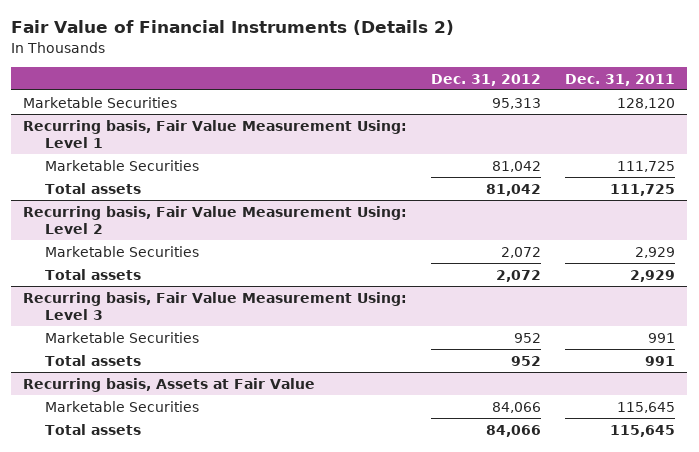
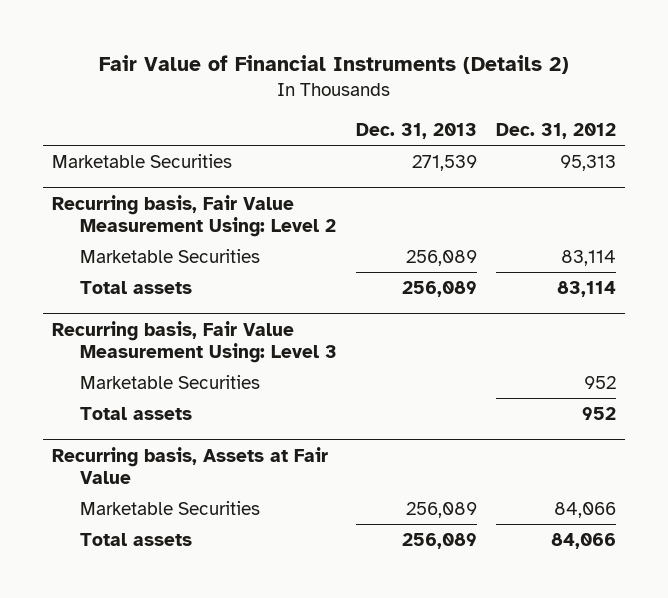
- | Dec. 31, 2012 | Dec. 31, 2011
+ | Dec. 31, 2013 | Dec. 31, 2012
- Recurring basis, Fair Value Measurement Using: Level 1
- Marketable Securities | 81,042 | 111,725
- Total assets | 81,042 | 111,725
@ Recurring basis, Fair Value Measurement Using: Level 2
- Marketable Securities | 2,072 | 2,929
- Total assets | 2,072 | 2,929
+ Marketable Securities | 256,089 | 83,114
+ Total assets | 256,089 | 83,114

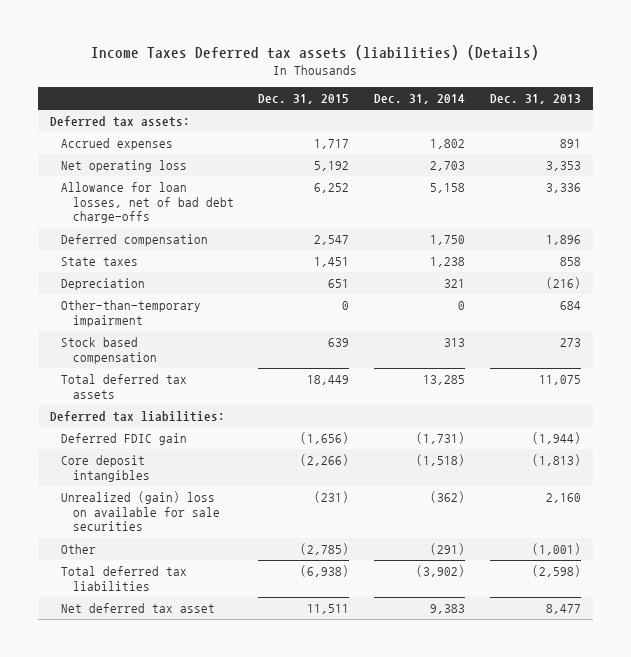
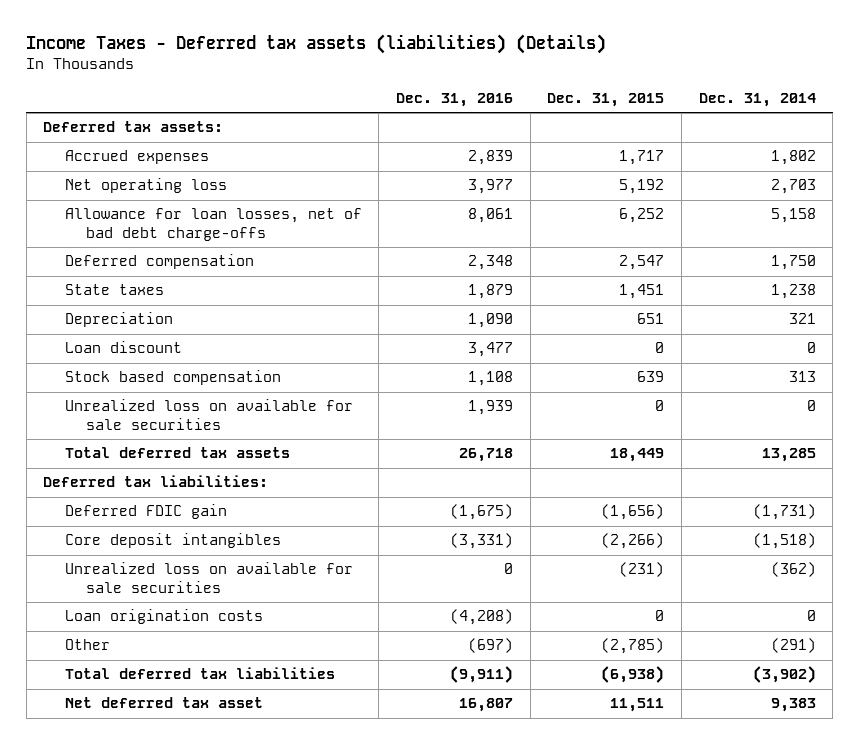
- Income Taxes Deferred tax assets (liabilities) (Details)
+ Income Taxes - Deferred tax assets (liabilities) (Details)
- | Dec. 31, 2015 | Dec. 31, 2014 | Dec. 31, 2013
+ | Dec. 31, 2016 | Dec. 31, 2015 | Dec. 31, 2014
- Other-than-temporary impairment | 0 | 0 | 684
+ Loan discount | 3,477 | 0 | 0
+ Unrealized loss on available for sale securities | 1,939 | 0 | 0
- Unrealized (gain) loss on available for sale securities | (231) | (362) | 2,160
+ Unrealized loss on available for sale securities | 0 | (231) | (362)
+ Loan origination costs | (4,208) | 0 | 0

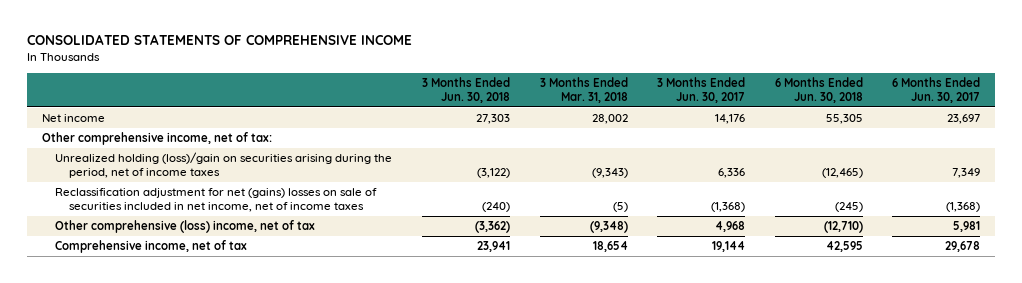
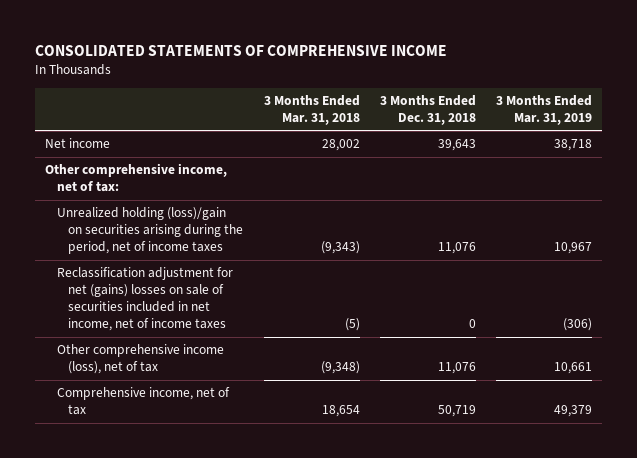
- | 3 Months Ended Jun. 30, 2018 | 3 Months Ended Mar. 31, 2018 | 3 Months Ended Jun. 30, 2017 | 6 Months Ended Jun. 30, 2018 | 6 Months Ended Jun. 30, 2017
+ | 3 Months Ended Mar. 31, 2018 | 3 Months Ended Dec. 31, 2018 | 3 Months Ended Mar. 31, 2019
- Other comprehensive (loss) income, net of tax | (3,362) | (9,348) | 4,968 | (12,710) | 5,981
+ Other comprehensive income (loss), net of tax | (9,348) | 11,076 | 10,661

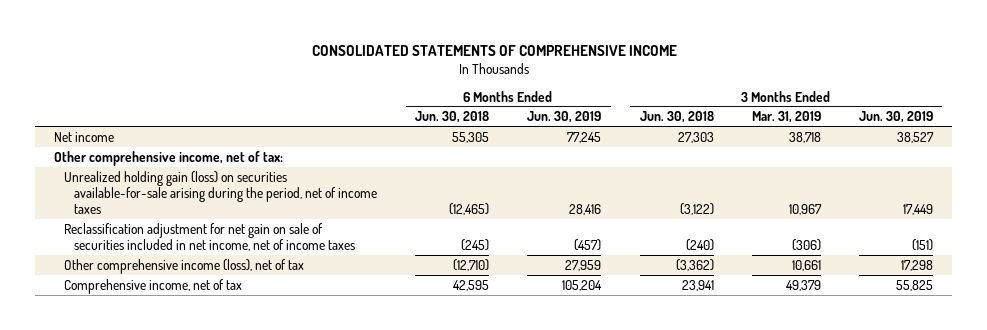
- | 3 Months Ended Mar. 31, 2018 | 3 Months Ended Dec. 31, 2018 | 3 Months Ended Mar. 31, 2019
+ | 6 Months Ended Jun. 30, 2018 | 6 Months Ended Jun. 30, 2019 | 3 Months Ended Jun. 30, 2018 | 3 Months Ended Mar. 31, 2019 | 3 Months Ended Jun. 30, 2019
- Unrealized holding (loss)/gain on securities arising during the period, net of income taxes | (9,343) | 11,076 | 10,967
- Reclassification adjustment for net (gains) losses on sale of securities included in net income, net of income taxes | (5) | 0 | (306)
+ Unrealized holding gain (loss) on securities available-for-sale arising during the period, net of income taxes | (12,465) | 28,416 | (3,122) | 10,967 | 17,449
+ Reclassification adjustment for net gain on sale of securities included in net income, net of income taxes | (245) | (457) | (240) | (306) | (151)

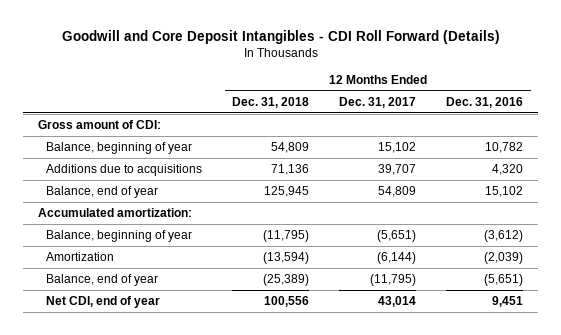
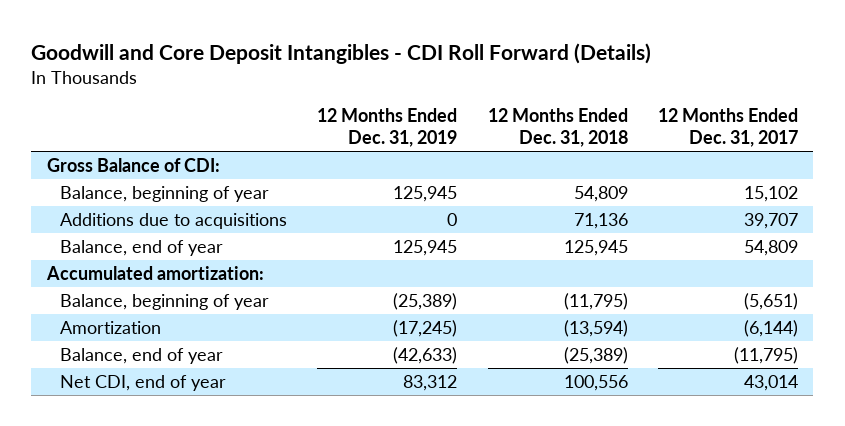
- | 12 Months Ended Dec. 31, 2018 | 12 Months Ended Dec. 31, 2017 | 12 Months Ended Dec. 31, 2016
+ | 12 Months Ended Dec. 31, 2019 | 12 Months Ended Dec. 31, 2018 | 12 Months Ended Dec. 31, 2017
- Gross amount of CDI:
+ Gross Balance of CDI:

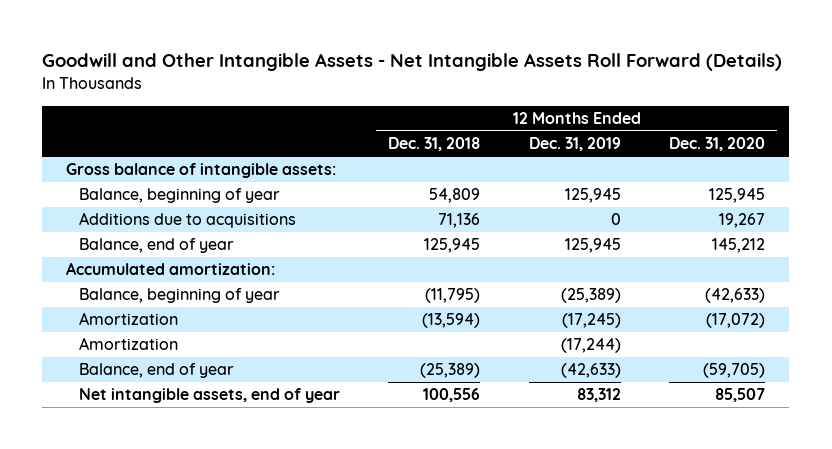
- Goodwill and Core Deposit Intangibles - CDI Roll Forward (Details)
+ Goodwill and Other Intangible Assets - Net Intangible Assets Roll Forward (Details)
- | 12 Months Ended Dec. 31, 2019 | 12 Months Ended Dec. 31, 2018 | 12 Months Ended Dec. 31, 2017
+ | 12 Months Ended Dec. 31, 2018 | 12 Months Ended Dec. 31, 2019 | 12 Months Ended Dec. 31, 2020
- Gross Balance of CDI:
+ Gross balance of intangible assets:
+ Amortization | | (17,244) |
- Net CDI, end of year | 83,312 | 100,556 | 43,014
+ Net intangible assets, end of year | 100,556 | 83,312 | 85,507

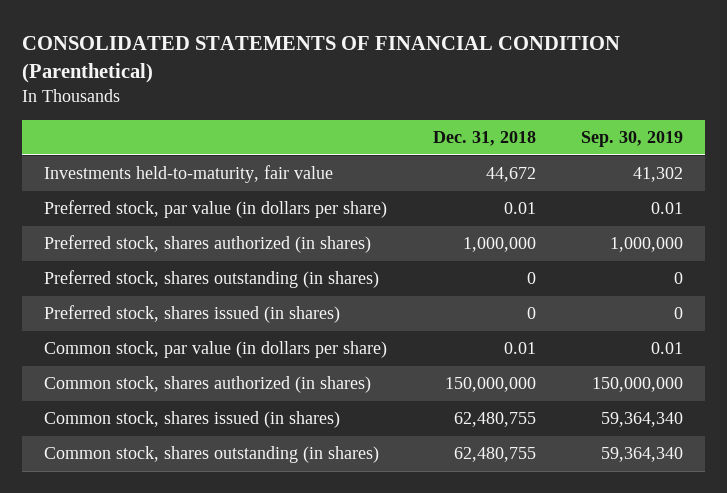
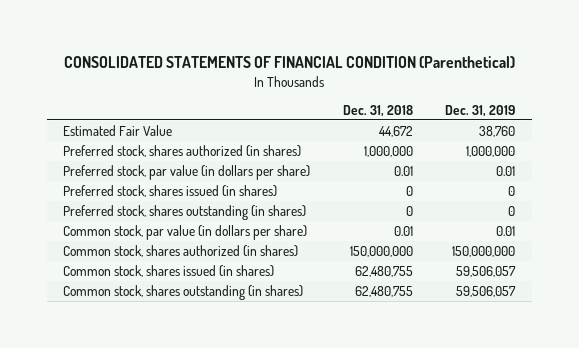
- | Dec. 31, 2018 | Sep. 30, 2019
+ | Dec. 31, 2018 | Dec. 31, 2019
- Investments held-to-maturity, fair value | 44,672 | 41,302
+ Estimated Fair Value | 44,672 | 38,760
moved down: Preferred stock, par value (in dollars per share) | 0.01 | 0.01
moved down: Preferred stock, shares outstanding (in shares) | 0 | 0

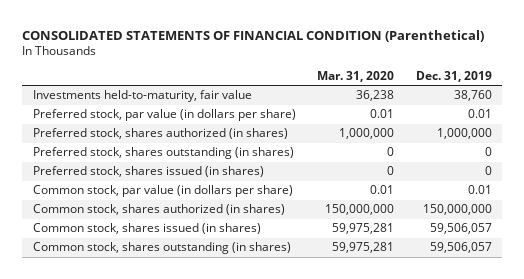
- | Dec. 31, 2018 | Dec. 31, 2019
+ | Mar. 31, 2020 | Dec. 31, 2019
- Estimated Fair Value | 44,672 | 38,760
+ Investments held-to-maturity, fair value | 36,238 | 38,760
moved down: Preferred stock, shares authorized (in shares) | 1,000,000 | 1,000,000
moved down: Preferred stock, shares issued (in shares) | 0 | 0

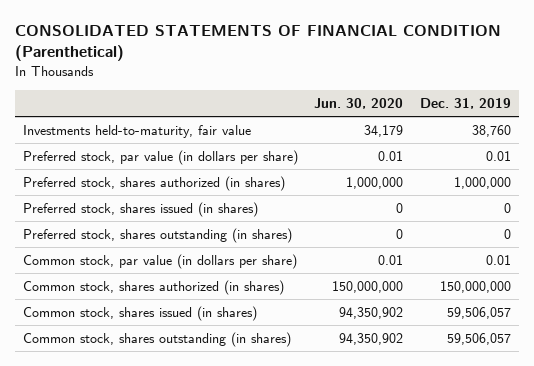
- | Mar. 31, 2020 | Dec. 31, 2019
+ | Jun. 30, 2020 | Dec. 31, 2019
moved down: Preferred stock, shares outstanding (in shares) | 0 | 0

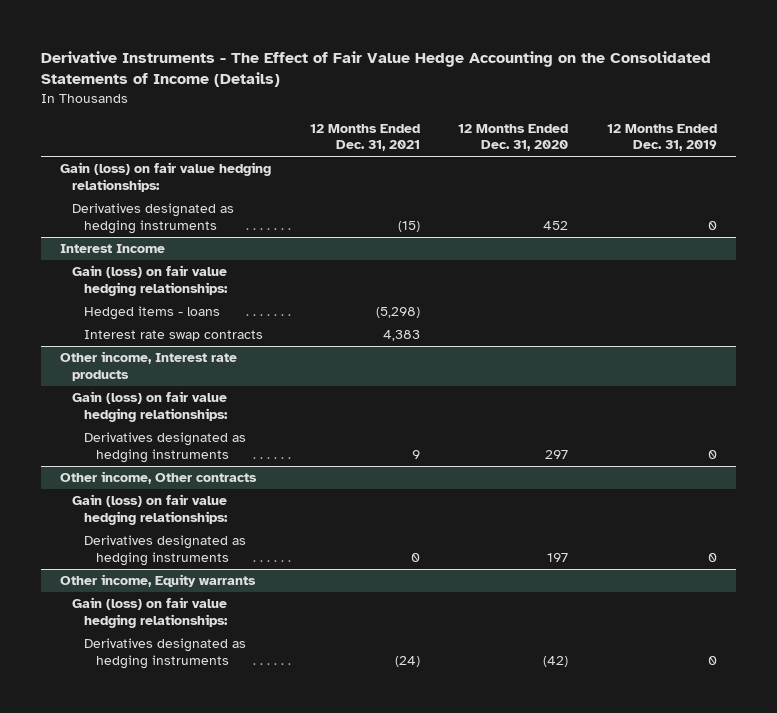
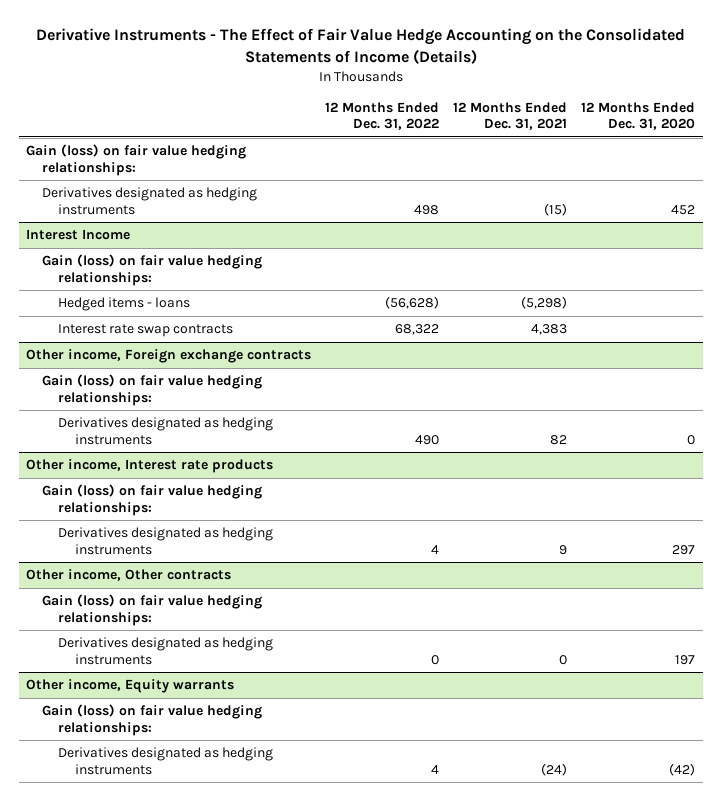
- | 12 Months Ended Dec. 31, 2021 | 12 Months Ended Dec. 31, 2020 | 12 Months Ended Dec. 31, 2019
+ | 12 Months Ended Dec. 31, 2022 | 12 Months Ended Dec. 31, 2021 | 12 Months Ended Dec. 31, 2020
+ Other income, Foreign exchange contracts
+ Gain (loss) on fair value hedging relationships:
+ Derivatives designated as hedging instruments | 490 | 82 | 0

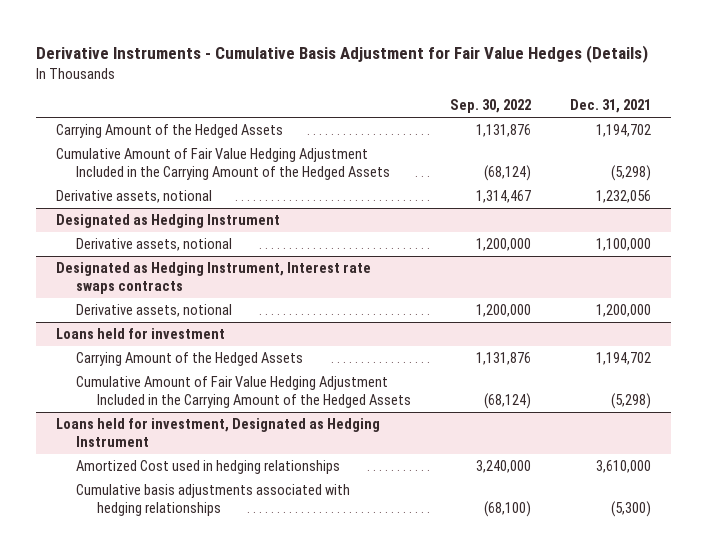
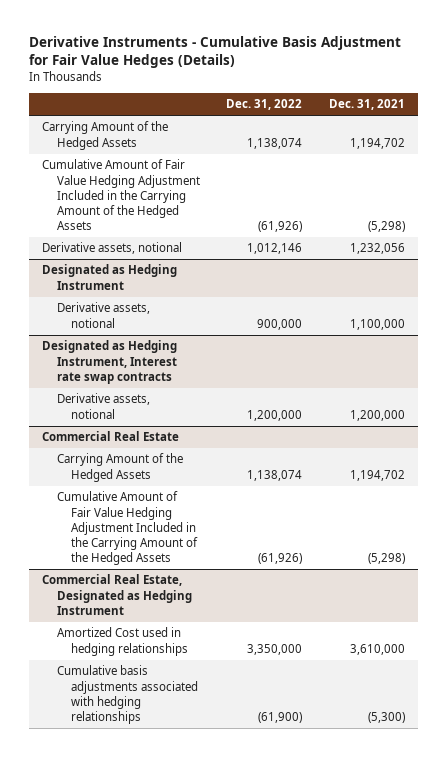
- | Sep. 30, 2022 | Dec. 31, 2021
+ | Dec. 31, 2022 | Dec. 31, 2021
- Designated as Hedging Instrument, Interest rate swaps contracts
+ Designated as Hedging Instrument, Interest rate swap contracts
- Loans held for investment
+ Commercial Real Estate
- Loans held for investment, Designated as Hedging Instrument
+ Commercial Real Estate, Designated as Hedging Instrument

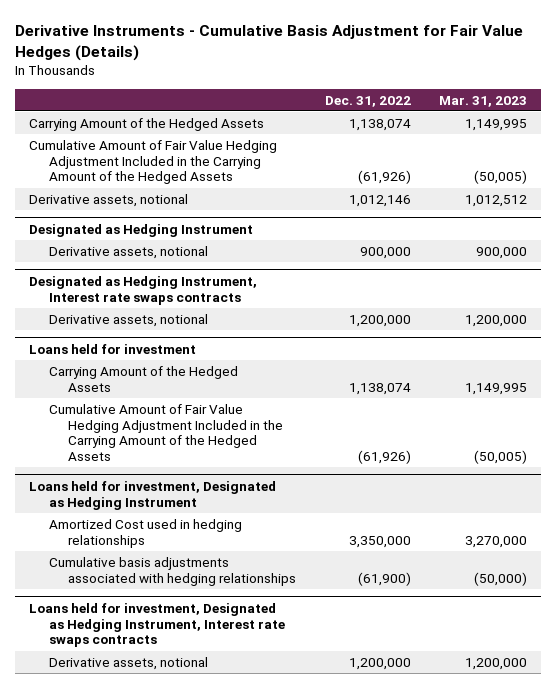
- | Dec. 31, 2022 | Dec. 31, 2021
+ | Dec. 31, 2022 | Mar. 31, 2023
- Designated as Hedging Instrument, Interest rate swap contracts
+ Designated as Hedging Instrument, Interest rate swaps contracts
- Commercial Real Estate
+ Loans held for investment
- Commercial Real Estate, Designated as Hedging Instrument
+ Loans held for investment, Designated as Hedging Instrument
+ Loans held for investment, Designated as Hedging Instrument, Interest rate swaps contracts
+ Derivative assets, notional | 1,200,000 | 1,200,000

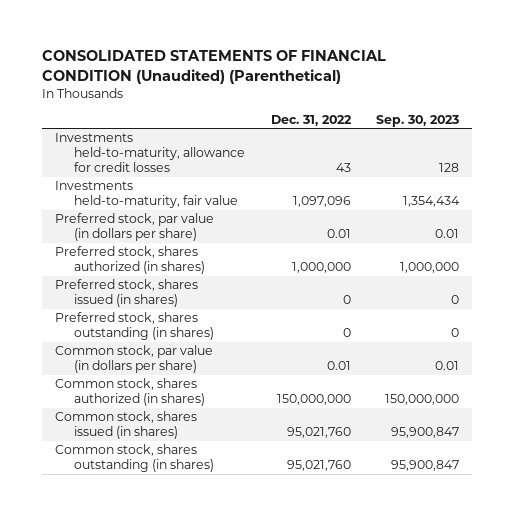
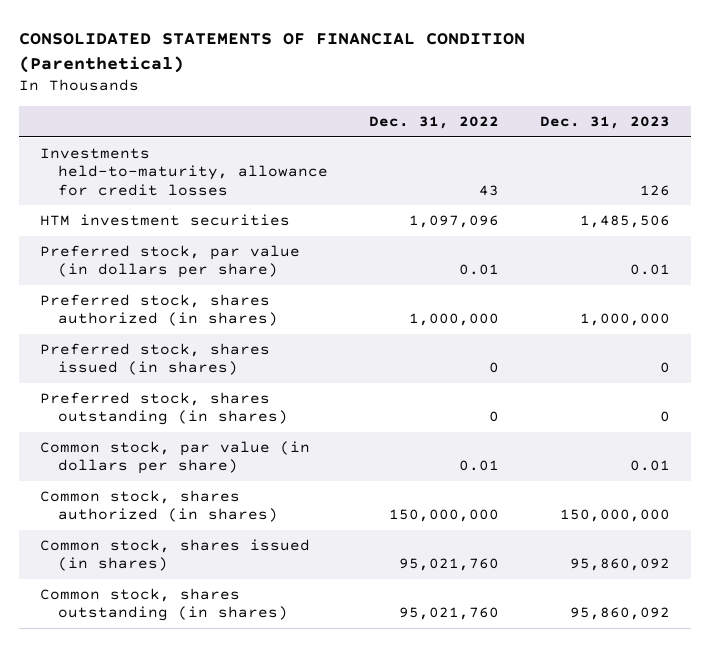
- CONSOLIDATED STATEMENTS OF FINANCIAL CONDITION (Unaudited) (Parenthetical)
+ CONSOLIDATED STATEMENTS OF FINANCIAL CONDITION (Parenthetical)
- | Dec. 31, 2022 | Sep. 30, 2023
+ | Dec. 31, 2022 | Dec. 31, 2023
- Investments held-to-maturity, fair value | 1,097,096 | 1,354,434
+ HTM investment securities | 1,097,096 | 1,485,506

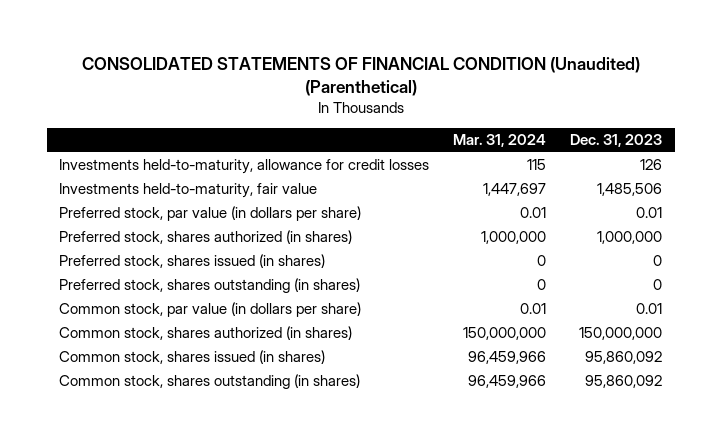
- CONSOLIDATED STATEMENTS OF FINANCIAL CONDITION (Parenthetical)
+ CONSOLIDATED STATEMENTS OF FINANCIAL CONDITION (Unaudited) (Parenthetical)
- | Dec. 31, 2022 | Dec. 31, 2023
+ | Mar. 31, 2024 | Dec. 31, 2023
- HTM investment securities | 1,097,096 | 1,485,506
+ Investments held-to-maturity, fair value | 1,447,697 | 1,485,506

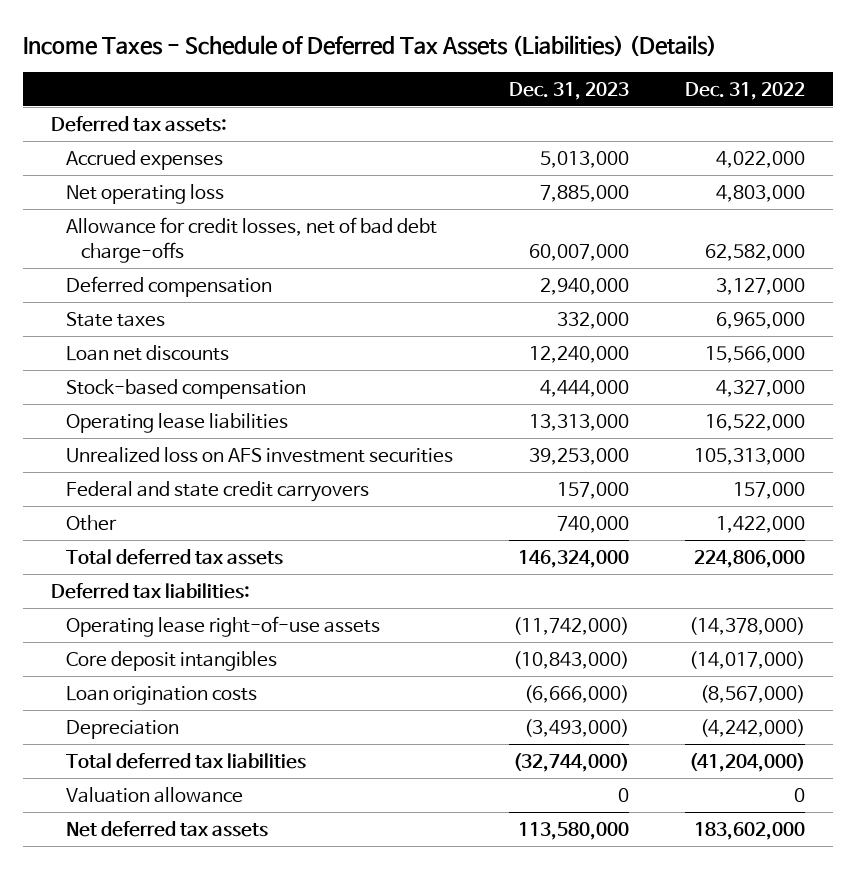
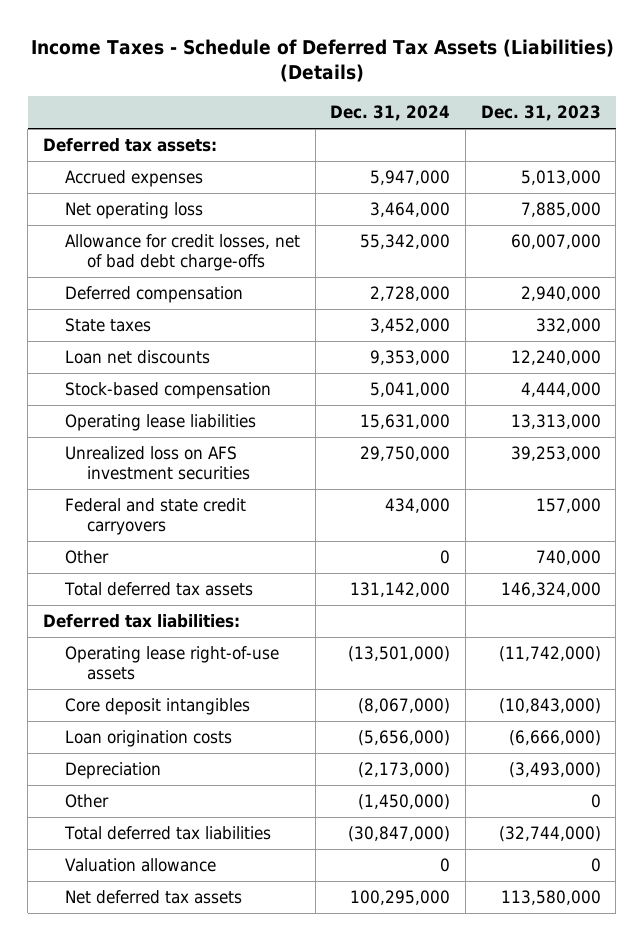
- | Dec. 31, 2023 | Dec. 31, 2022
+ | Dec. 31, 2024 | Dec. 31, 2023
+ Other | (1,450,000) | 0

